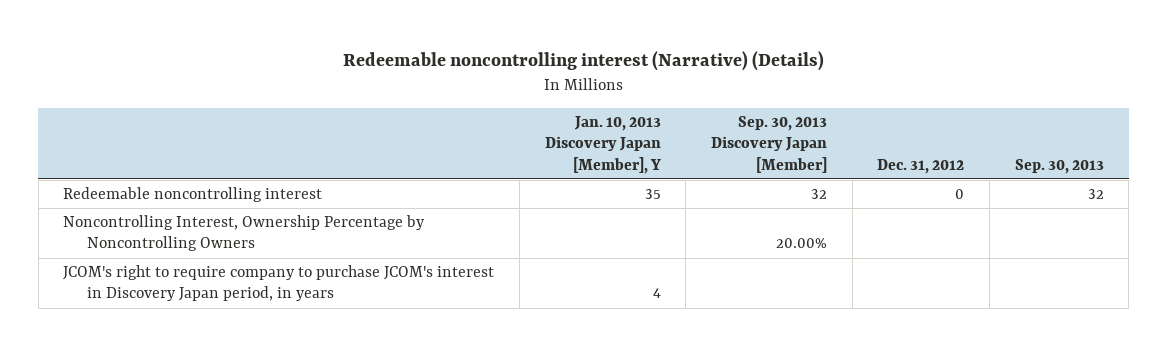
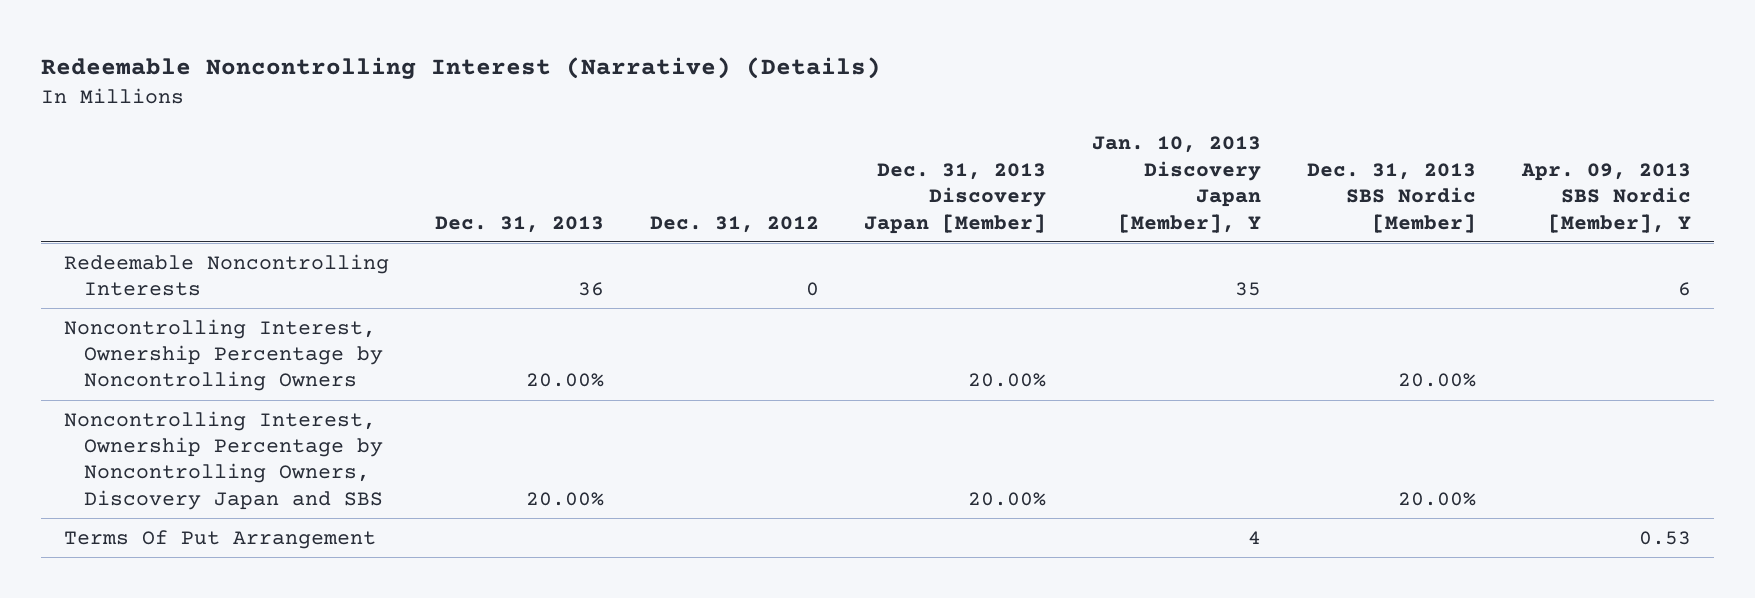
- Redeemable noncontrolling interest (Narrative) (Details)
+ Redeemable Noncontrolling Interest (Narrative) (Details)
- | Jan. 10, 2013 Discovery Japan [Member], Y | Sep. 30, 2013 Discovery Japan [Member] | Dec. 31, 2012 | Sep. 30, 2013
+ | Dec. 31, 2013 | Dec. 31, 2012 | Dec. 31, 2013 Discovery Japan [Member] | Jan. 10, 2013 Discovery Japan [Member], Y | Dec. 31, 2013 SBS Nordic [Member] | Apr. 09, 2013 SBS Nordic [Member], Y
- Redeemable noncontrolling interest | 35 | 32 | 0 | 32
+ Redeemable Noncontrolling Interests | 36 | 0 | | 35 | | 6
- JCOM's right to require company to purchase JCOM's interest in Discovery Japan period, in years | 4 | | |
+ Noncontrolling Interest, Ownership Percentage by Noncontrolling Owners, Discovery Japan and SBS | 20.00% | | 20.00% | | 20.00% |
+ Terms Of Put Arrangement | | | | 4 | | 0.53

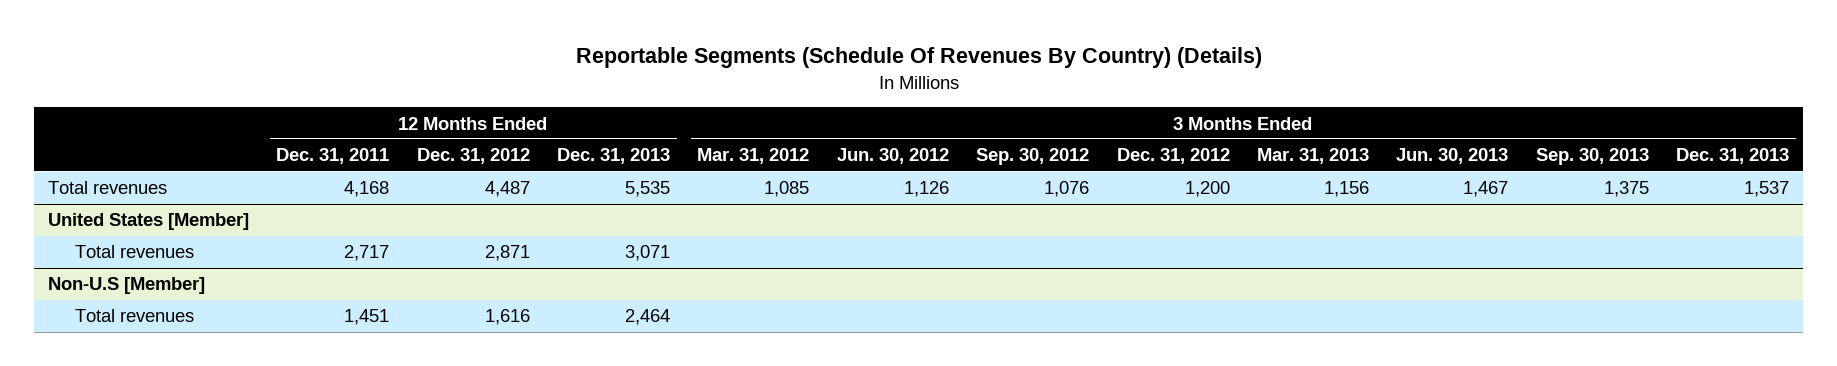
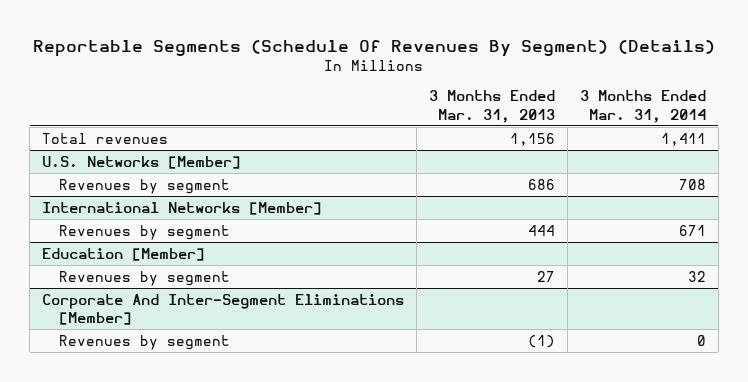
- Reportable Segments (Schedule Of Revenues By Country) (Details)
+ Reportable Segments (Schedule Of Revenues By Segment) (Details)
- | 12 Months Ended Dec. 31, 2011 | 12 Months Ended Dec. 31, 2012 | 12 Months Ended Dec. 31, 2013 | 3 Months Ended Mar. 31, 2012 | 3 Months Ended Jun. 30, 2012 | 3 Months Ended Sep. 30, 2012 | 3 Months Ended Dec. 31, 2012 | 3 Months Ended Mar. 31, 2013 | 3 Months Ended Jun. 30, 2013 | 3 Months Ended Sep. 30, 2013 | 3 Months Ended Dec. 31, 2013
+ | 3 Months Ended Mar. 31, 2013 | 3 Months Ended Mar. 31, 2014
- United States [Member]
- Total revenues | 2,717 | 2,871 | 3,071 | | | | | | | |
- Non-U.S [Member]
- Total revenues | 1,451 | 1,616 | 2,464 | | | | | | | |
+ U.S. Networks [Member]
+ Revenues by segment | 686 | 708
+ International Networks [Member]
+ Revenues by segment | 444 | 671
+ Education [Member]
+ Revenues by segment | 27 | 32
+ Corporate And Inter-Segment Eliminations [Member]
+ Revenues by segment | (1) | 0

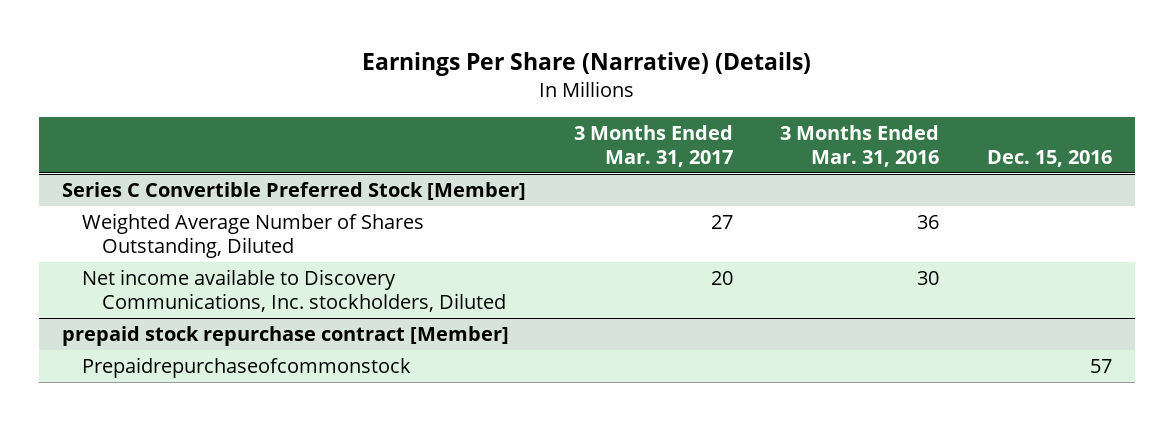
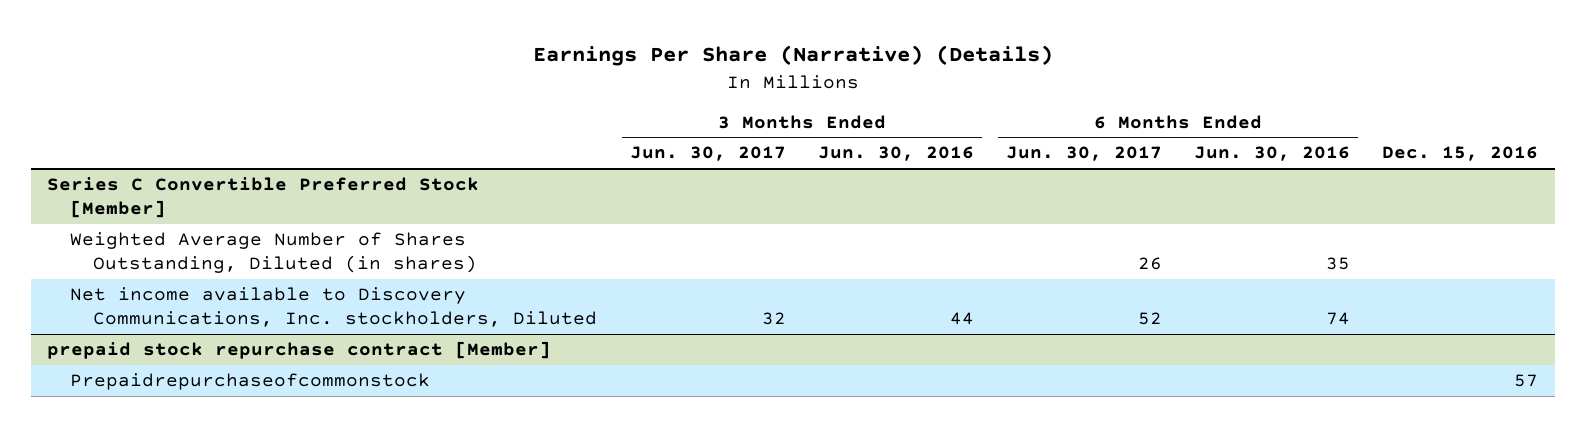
- | 3 Months Ended Mar. 31, 2017 | 3 Months Ended Mar. 31, 2016 | Dec. 15, 2016
+ | 3 Months Ended Jun. 30, 2017 | 3 Months Ended Jun. 30, 2016 | 6 Months Ended Jun. 30, 2017 | 6 Months Ended Jun. 30, 2016 | Dec. 15, 2016
@ Series C Convertible Preferred Stock [Member]
- Weighted Average Number of Shares Outstanding, Diluted | 27 | 36 |
+ Weighted Average Number of Shares Outstanding, Diluted (in shares) | | | 26 | 35 |

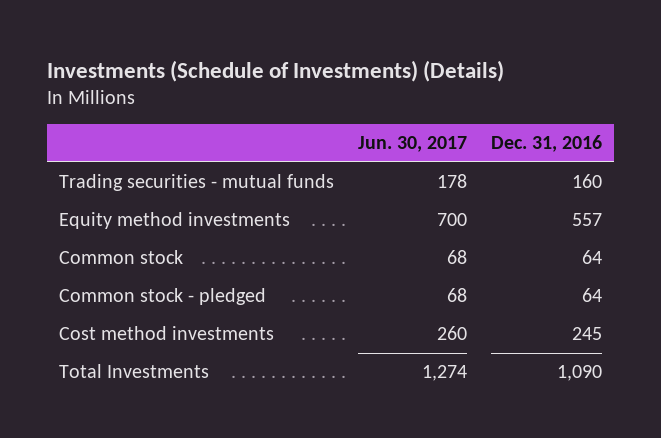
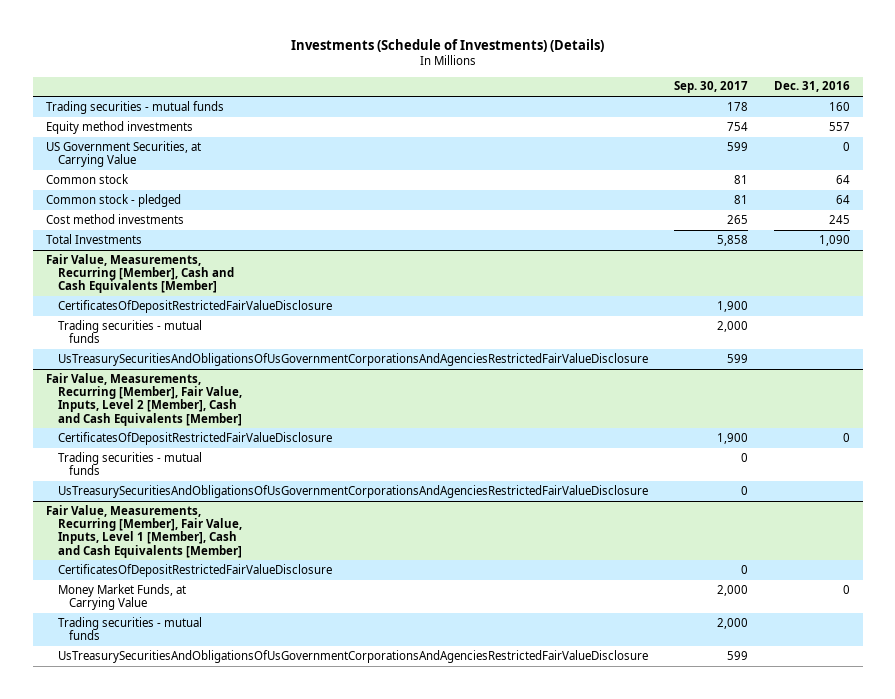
- | Jun. 30, 2017 | Dec. 31, 2016
+ | Sep. 30, 2017 | Dec. 31, 2016
+ US Government Securities, at Carrying Value | 599 | 0
+ Fair Value, Measurements, Recurring [Member], Cash and Cash Equivalents [Member]
+ CertificatesOfDepositRestrictedFairValueDisclosure | 1,900 |
+ Trading securities - mutual funds | 2,000 |
+ UsTreasurySecuritiesAndObligationsOfUsGovernmentCorporationsAndAgenciesRestrictedFairValueDisclosure | 599 |
+ Fair Value, Measurements, Recurring [Member], Fair Value, Inputs, Level 2 [Member], Cash and Cash Equivalents [Member]
+ CertificatesOfDepositRestrictedFairValueDisclosure | 1,900 | 0
+ Trading securities - mutual funds | 0 |
+ UsTreasurySecuritiesAndObligationsOfUsGovernmentCorporationsAndAgenciesRestrictedFairValueDisclosure | 0 |
+ Fair Value, Measurements, Recurring [Member], Fair Value, Inputs, Level 1 [Member], Cash and Cash Equivalents [Member]
+ CertificatesOfDepositRestrictedFairValueDisclosure | 0 |
+ Money Market Funds, at Carrying Value | 2,000 | 0
+ Trading securities - mutual funds | 2,000 |
+ UsTreasurySecuritiesAndObligationsOfUsGovernmentCorporationsAndAgenciesRestrictedFairValueDisclosure | 599 |

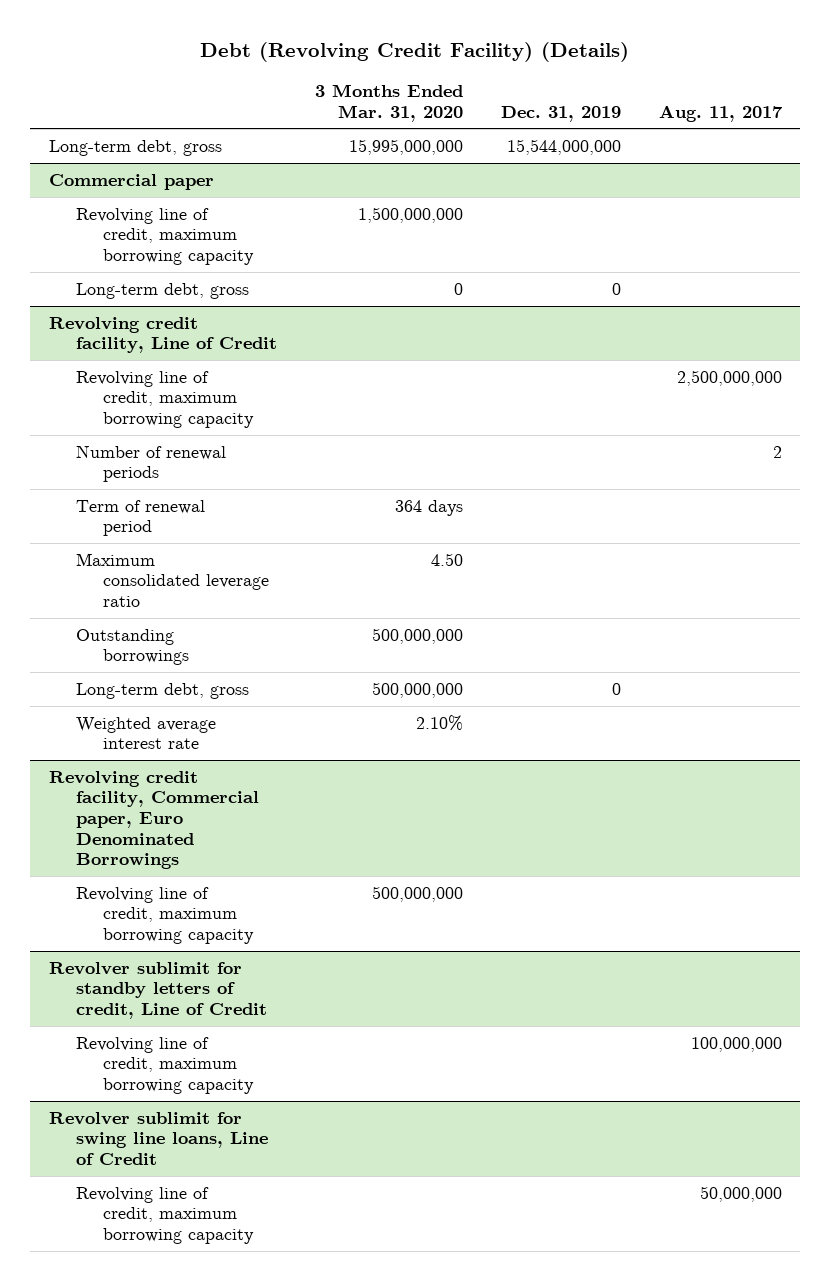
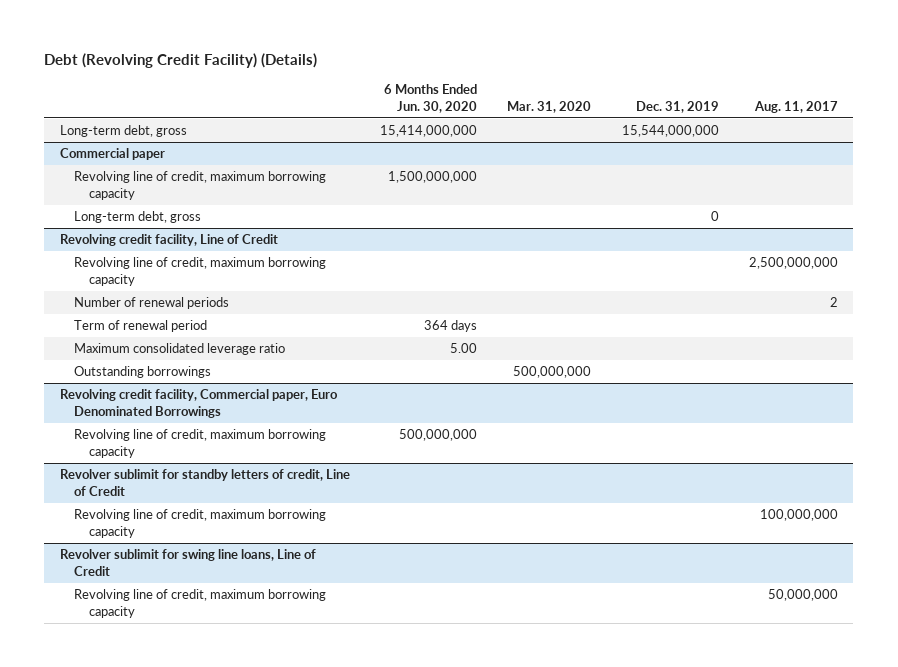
- | 3 Months Ended Mar. 31, 2020 | Dec. 31, 2019 | Aug. 11, 2017
+ | 6 Months Ended Jun. 30, 2020 | Mar. 31, 2020 | Dec. 31, 2019 | Aug. 11, 2017
@ Revolving credit facility, Line of Credit
- Long-term debt, gross | 500,000,000 | 0 |
- Weighted average interest rate | 2.10% | |

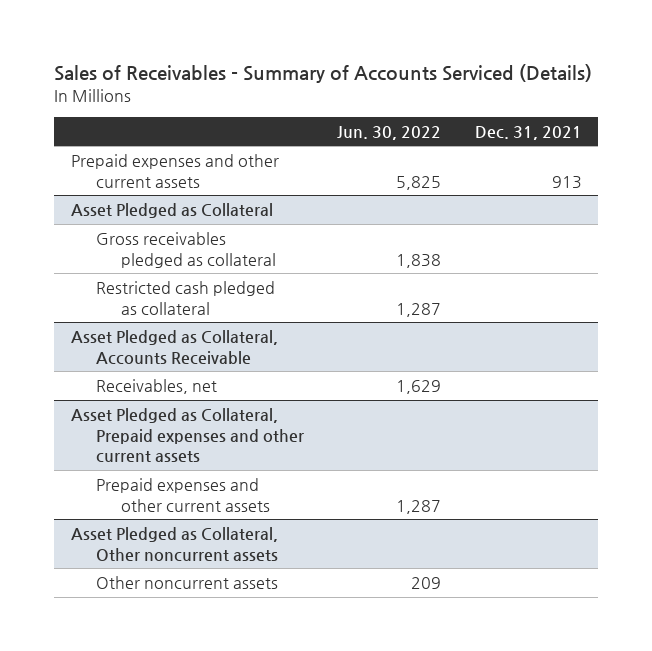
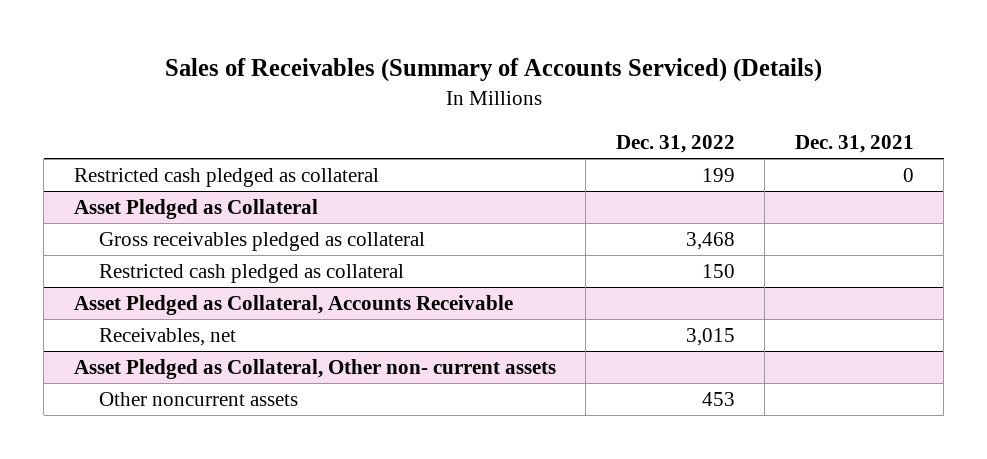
- Sales of Receivables - Summary of Accounts Serviced (Details)
+ Sales of Receivables (Summary of Accounts Serviced) (Details)
- | Jun. 30, 2022 | Dec. 31, 2021
+ | Dec. 31, 2022 | Dec. 31, 2021
- Prepaid expenses and other current assets | 5,825 | 913
+ Restricted cash pledged as collateral | 199 | 0
- Asset Pledged as Collateral, Prepaid expenses and other current assets
- Prepaid expenses and other current assets | 1,287 |
- Asset Pledged as Collateral, Other noncurrent assets
+ Asset Pledged as Collateral, Other non- current assets

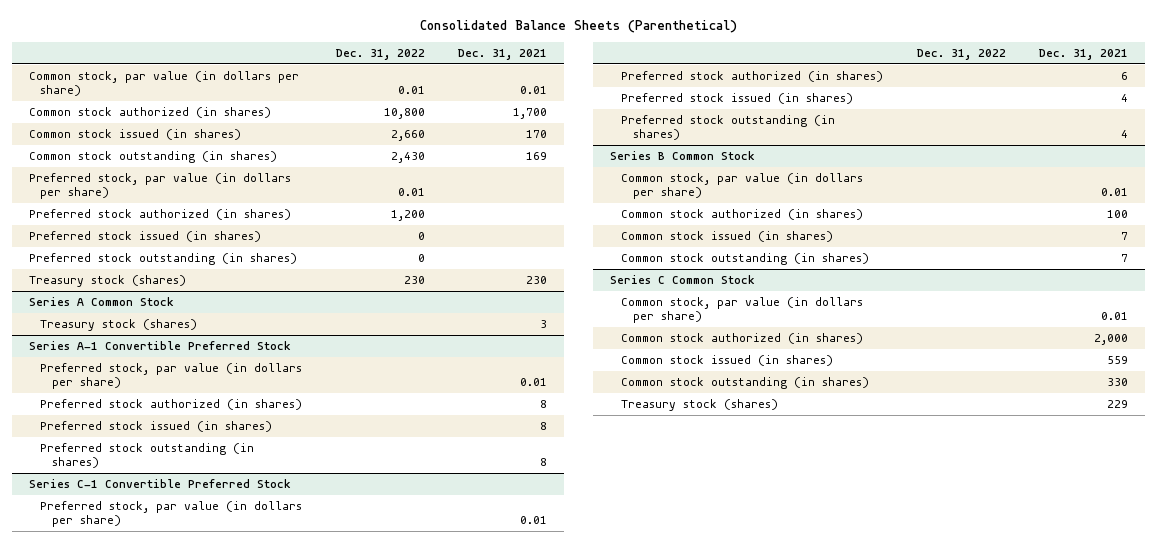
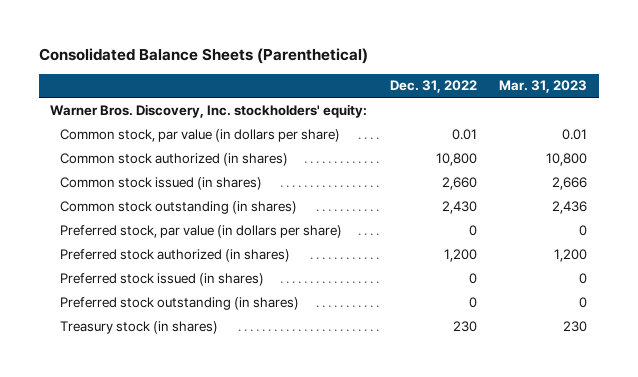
- | Dec. 31, 2022 | Dec. 31, 2021
+ | Dec. 31, 2022 | Mar. 31, 2023
+ Warner Bros. Discovery, Inc. stockholders' equity:
- Preferred stock, par value (in dollars per share) | 0.01 |
+ Preferred stock, par value (in dollars per share) | 0 | 0
- Treasury stock (shares) | 230 | 230
- Series A Common Stock
- Treasury stock (shares) | | 3
- Series A-1 Convertible Preferred Stock
- Preferred stock, par value (in dollars per share) | | 0.01
- Preferred stock authorized (in shares) | | 8
- Preferred stock issued (in shares) | | 8
- Preferred stock outstanding (in shares) | | 8
- Series C-1 Convertible Preferred Stock
- Preferred stock, par value (in dollars per share) | | 0.01
- Preferred stock authorized (in shares) | | 6
- Preferred stock issued (in shares) | | 4
- Preferred stock outstanding (in shares) | | 4
- Series B Common Stock
- Common stock, par value (in dollars per share) | | 0.01
- Common stock authorized (in shares) | | 100
- Common stock issued (in shares) | | 7
- Common stock outstanding (in shares) | | 7
- Series C Common Stock
- Common stock, par value (in dollars per share) | | 0.01
- Common stock authorized (in shares) | | 2,000
- Common stock issued (in shares) | | 559
- Common stock outstanding (in shares) | | 330
- Treasury stock (shares) | | 229
+ Treasury stock (in shares) | 230 | 230

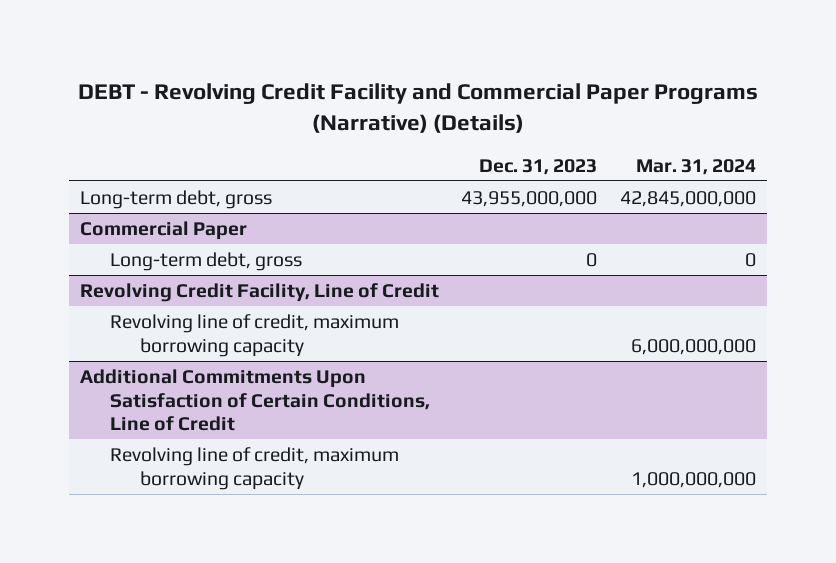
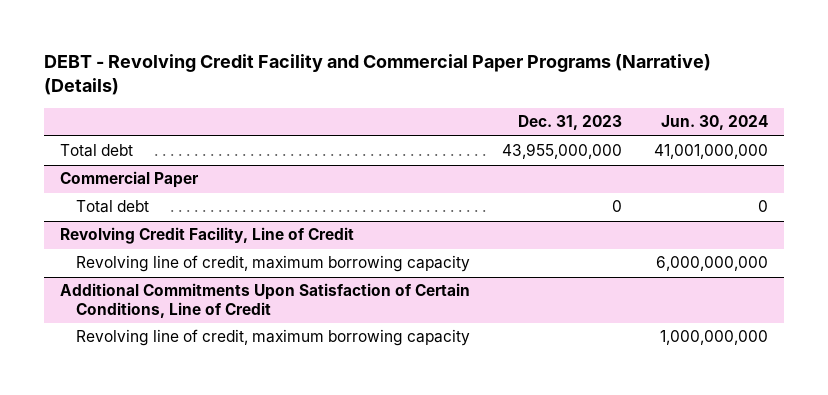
- | Dec. 31, 2023 | Mar. 31, 2024
+ | Dec. 31, 2023 | Jun. 30, 2024
- Long-term debt, gross | 43,955,000,000 | 42,845,000,000
+ Total debt | 43,955,000,000 | 41,001,000,000
@ Commercial Paper
- Long-term debt, gross | 0 | 0
+ Total debt | 0 | 0

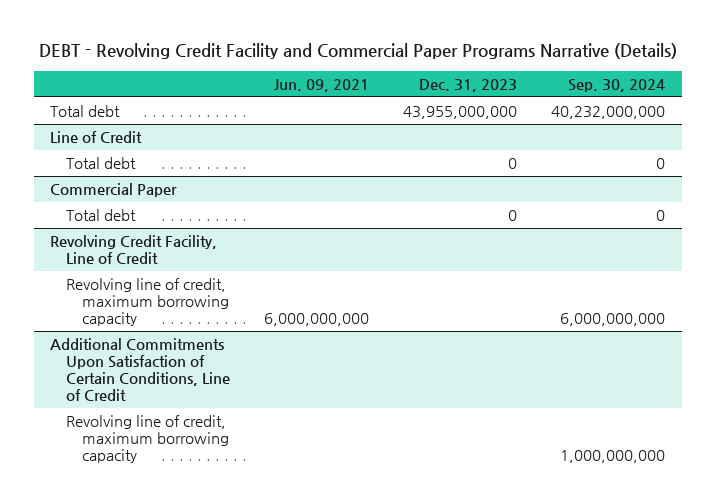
- DEBT - Revolving Credit Facility and Commercial Paper Programs (Narrative) (Details)
+ DEBT - Revolving Credit Facility and Commercial Paper Programs Narrative (Details)
- | Dec. 31, 2023 | Jun. 30, 2024
+ | Jun. 09, 2021 | Dec. 31, 2023 | Sep. 30, 2024
+ Line of Credit
+ Total debt | | 0 | 0

